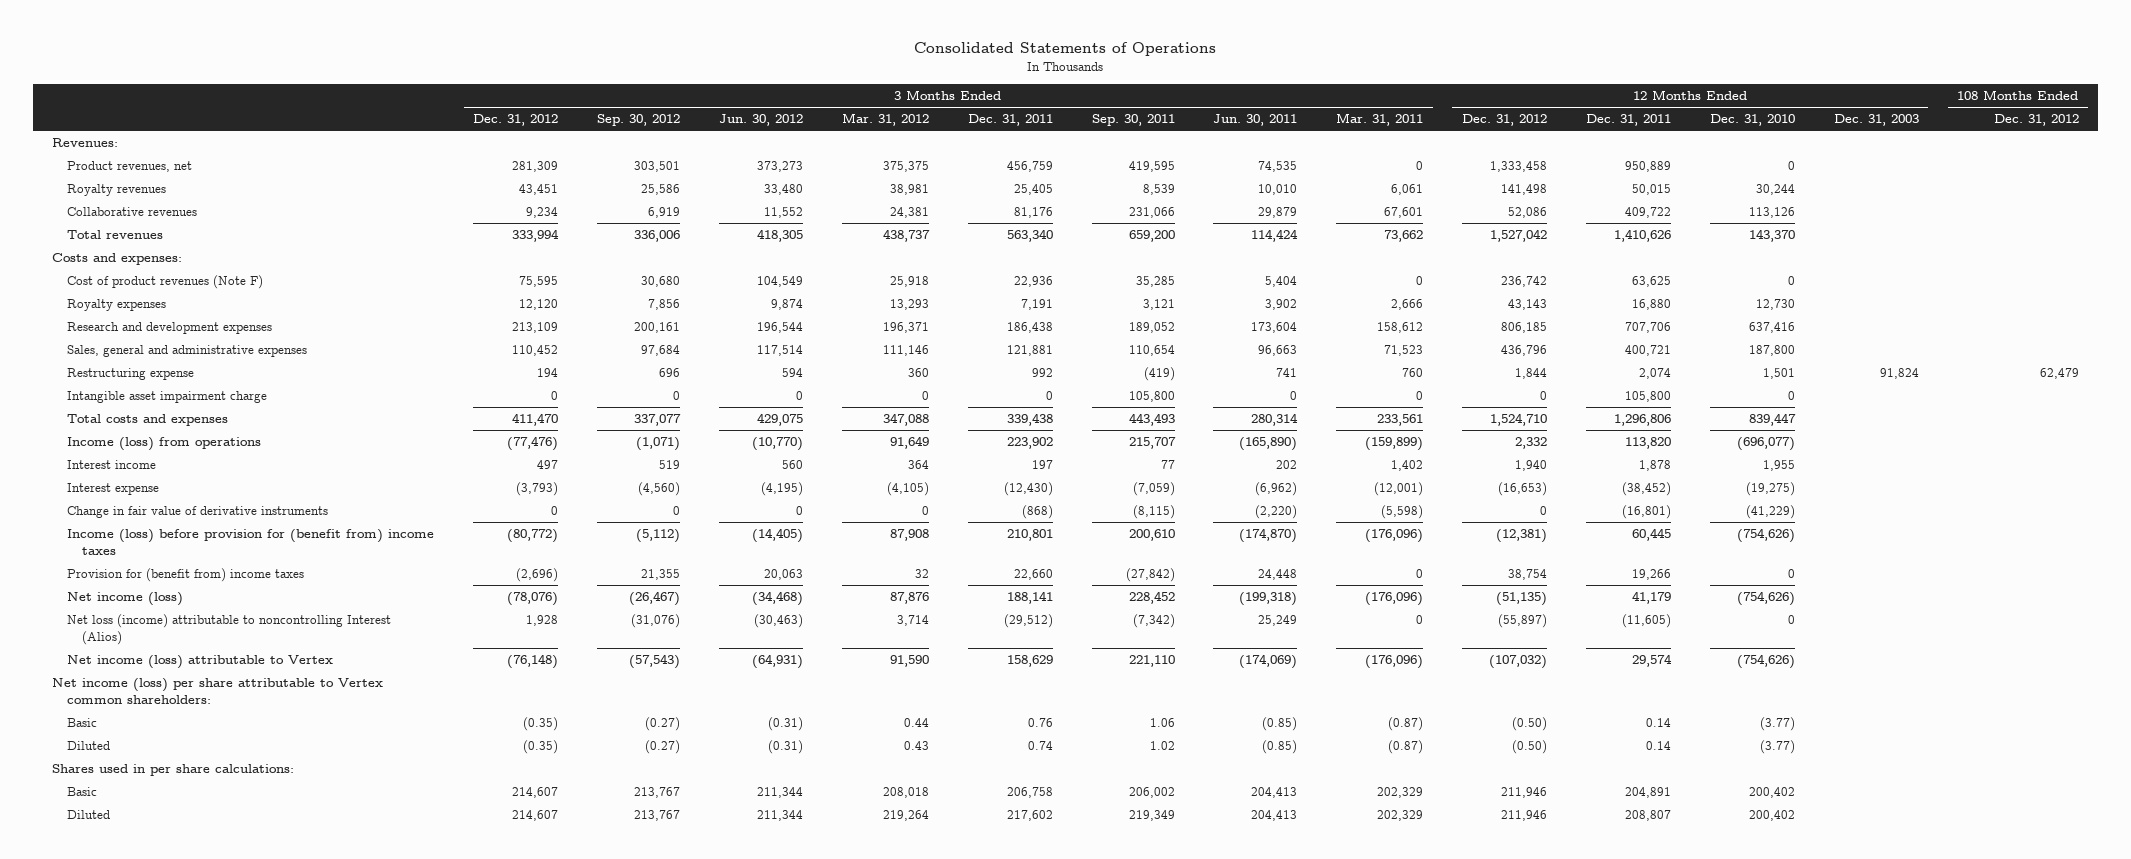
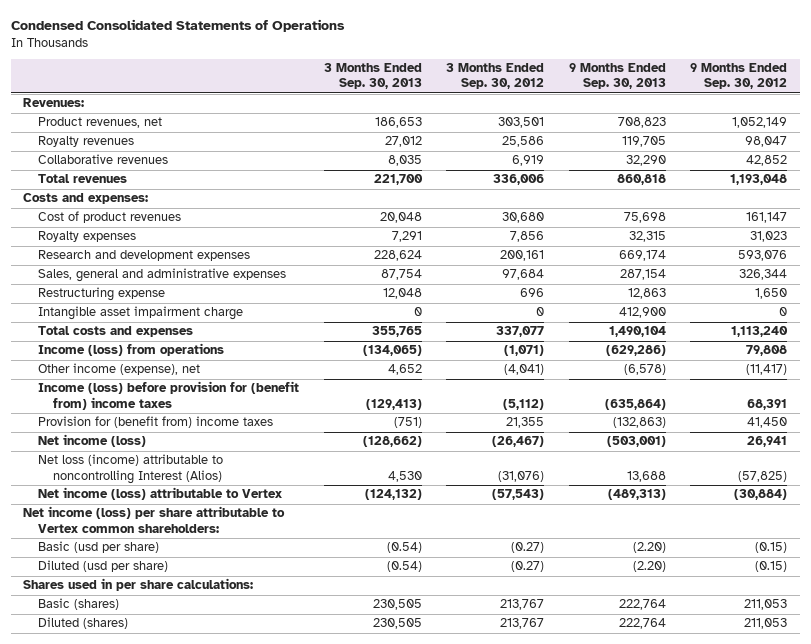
- Consolidated Statements of Operations
+ Condensed Consolidated Statements of Operations
- | 3 Months Ended Dec. 31, 2012 | 3 Months Ended Sep. 30, 2012 | 3 Months Ended Jun. 30, 2012 | 3 Months Ended Mar. 31, 2012 | 3 Months Ended Dec. 31, 2011 | 3 Months Ended Sep. 30, 2011 | 3 Months Ended Jun. 30, 2011 | 3 Months Ended Mar. 31, 2011 | 12 Months Ended Dec. 31, 2012 | 12 Months Ended Dec. 31, 2011 | 12 Months Ended Dec. 31, 2010 | 12 Months Ended Dec. 31, 2003 | 108 Months Ended Dec. 31, 2012
+ | 3 Months Ended Sep. 30, 2013 | 3 Months Ended Sep. 30, 2012 | 9 Months Ended Sep. 30, 2013 | 9 Months Ended Sep. 30, 2012
- Cost of product revenues (Note F) | 75,595 | 30,680 | 104,549 | 25,918 | 22,936 | 35,285 | 5,404 | 0 | 236,742 | 63,625 | 0 | |
+ Cost of product revenues | 20,048 | 30,680 | 75,698 | 161,147
- Interest income | 497 | 519 | 560 | 364 | 197 | 77 | 202 | 1,402 | 1,940 | 1,878 | 1,955 | |
- Interest expense | (3,793) | (4,560) | (4,195) | (4,105) | (12,430) | (7,059) | (6,962) | (12,001) | (16,653) | (38,452) | (19,275) | |
- Change in fair value of derivative instruments | 0 | 0 | 0 | 0 | (868) | (8,115) | (2,220) | (5,598) | 0 | (16,801) | (41,229) | |
+ Other income (expense), net | 4,652 | (4,041) | (6,578) | (11,417)
- Basic | (0.35) | (0.27) | (0.31) | 0.44 | 0.76 | 1.06 | (0.85) | (0.87) | (0.50) | 0.14 | (3.77) | |
- Diluted | (0.35) | (0.27) | (0.31) | 0.43 | 0.74 | 1.02 | (0.85) | (0.87) | (0.50) | 0.14 | (3.77) | |
+ Basic (usd per share) | (0.54) | (0.27) | (2.20) | (0.15)
+ Diluted (usd per share) | (0.54) | (0.27) | (2.20) | (0.15)
- Basic | 214,607 | 213,767 | 211,344 | 208,018 | 206,758 | 206,002 | 204,413 | 202,329 | 211,946 | 204,891 | 200,402 | |
- Diluted | 214,607 | 213,767 | 211,344 | 219,264 | 217,602 | 219,349 | 204,413 | 202,329 | 211,946 | 208,807 | 200,402 | |
+ Basic (shares) | 230,505 | 213,767 | 222,764 | 211,053
+ Diluted (shares) | 230,505 | 213,767 | 222,764 | 211,053

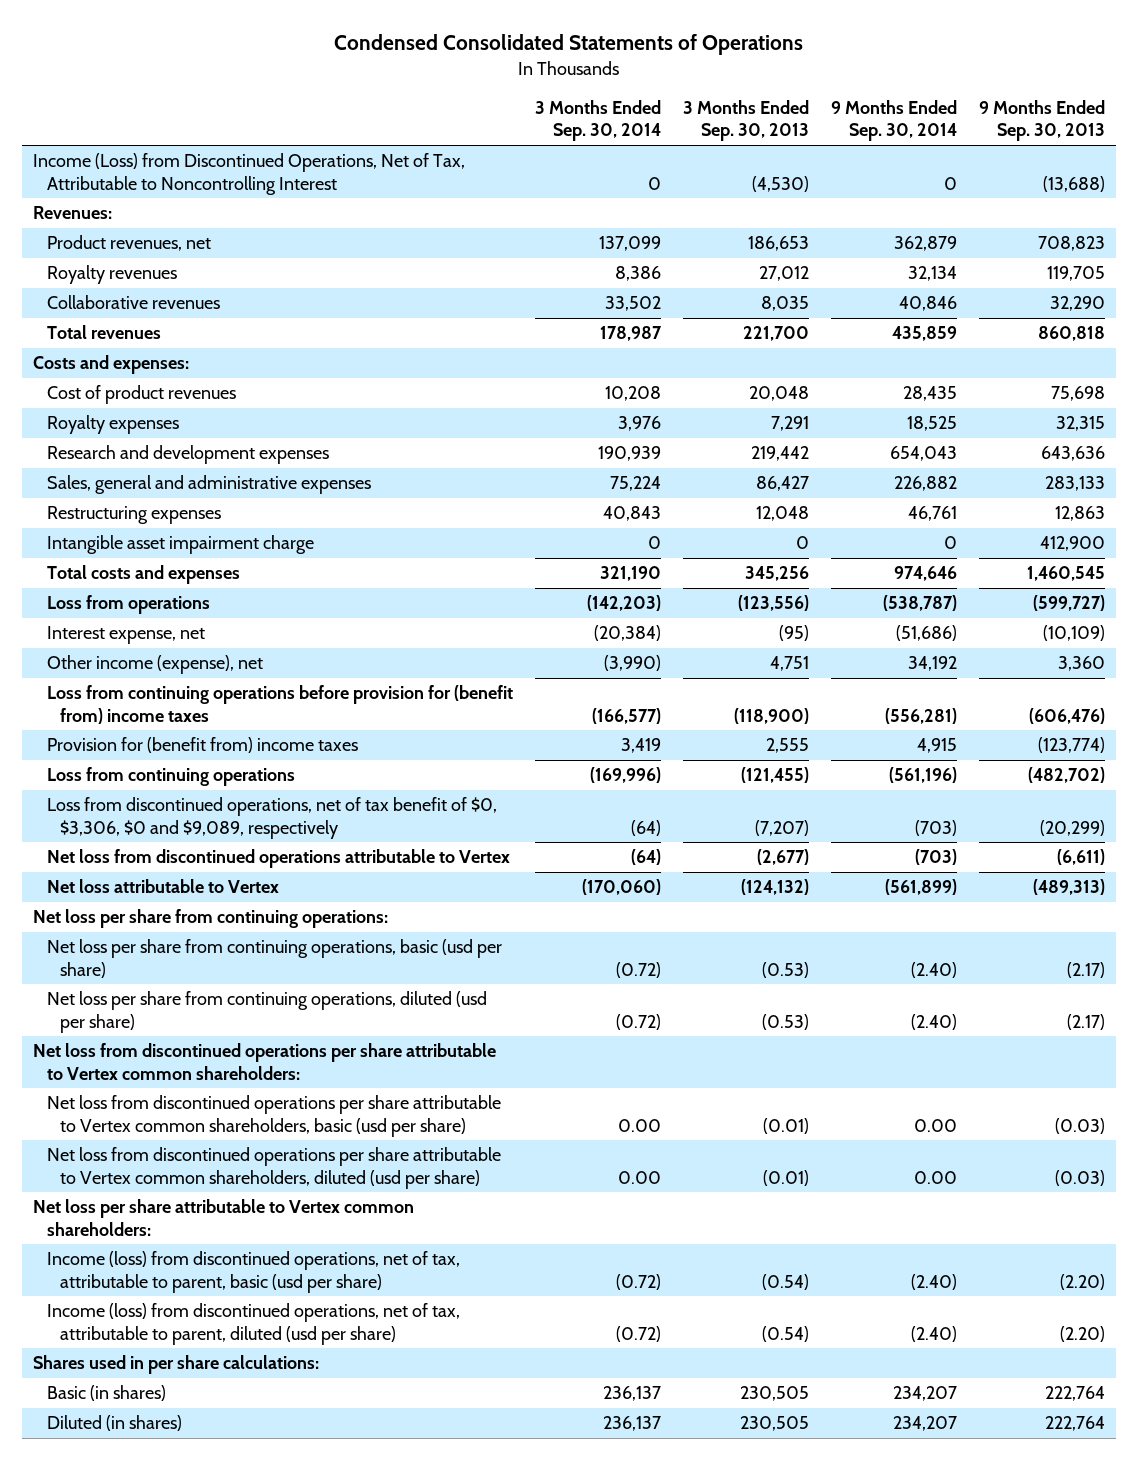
- | 3 Months Ended Sep. 30, 2013 | 3 Months Ended Sep. 30, 2012 | 9 Months Ended Sep. 30, 2013 | 9 Months Ended Sep. 30, 2012
+ | 3 Months Ended Sep. 30, 2014 | 3 Months Ended Sep. 30, 2013 | 9 Months Ended Sep. 30, 2014 | 9 Months Ended Sep. 30, 2013
+ Income (Loss) from Discontinued Operations, Net of Tax, Attributable to Noncontrolling Interest | 0 | (4,530) | 0 | (13,688)
- Research and development expenses | 228,624 | 200,161 | 669,174 | 593,076
- Sales, general and administrative expenses | 87,754 | 97,684 | 287,154 | 326,344
- Restructuring expense | 12,048 | 696 | 12,863 | 1,650
+ Research and development expenses | 190,939 | 219,442 | 654,043 | 643,636
+ Sales, general and administrative expenses | 75,224 | 86,427 | 226,882 | 283,133
+ Restructuring expenses | 40,843 | 12,048 | 46,761 | 12,863
- Total costs and expenses | 355,765 | 337,077 | 1,490,104 | 1,113,240
- Income (loss) from operations | (134,065) | (1,071) | (629,286) | 79,808
- Other income (expense), net | 4,652 | (4,041) | (6,578) | (11,417)
- Income (loss) before provision for (benefit from) income taxes | (129,413) | (5,112) | (635,864) | 68,391
- Provision for (benefit from) income taxes | (751) | 21,355 | (132,863) | 41,450
- Net income (loss) | (128,662) | (26,467) | (503,001) | 26,941
- Net loss (income) attributable to noncontrolling Interest (Alios) | 4,530 | (31,076) | 13,688 | (57,825)
- Net income (loss) attributable to Vertex | (124,132) | (57,543) | (489,313) | (30,884)
- Net income (loss) per share attributable to Vertex common shareholders:
- Basic (usd per share) | (0.54) | (0.27) | (2.20) | (0.15)
- Diluted (usd per share) | (0.54) | (0.27) | (2.20) | (0.15)
+ Total costs and expenses | 321,190 | 345,256 | 974,646 | 1,460,545
+ Loss from operations | (142,203) | (123,556) | (538,787) | (599,727)
+ Interest expense, net | (20,384) | (95) | (51,686) | (10,109)
+ Other income (expense), net | (3,990) | 4,751 | 34,192 | 3,360
+ Loss from continuing operations before provision for (benefit from) income taxes | (166,577) | (118,900) | (556,281) | (606,476)
+ Provision for (benefit from) income taxes | 3,419 | 2,555 | 4,915 | (123,774)
+ Loss from continuing operations | (169,996) | (121,455) | (561,196) | (482,702)
+ Loss from discontinued operations, net of tax benefit of $0, $3,306, $0 and $9,089, respectively | (64) | (7,207) | (703) | (20,299)
+ Net loss from discontinued operations attributable to Vertex | (64) | (2,677) | (703) | (6,611)
+ Net loss attributable to Vertex | (170,060) | (124,132) | (561,899) | (489,313)
+ Net loss per share from continuing operations:
+ Net loss per share from continuing operations, basic (usd per share) | (0.72) | (0.53) | (2.40) | (2.17)
+ Net loss per share from continuing operations, diluted (usd per share) | (0.72) | (0.53) | (2.40) | (2.17)
+ Net loss from discontinued operations per share attributable to Vertex common shareholders:
+ Net loss from discontinued operations per share attributable to Vertex common shareholders, basic (usd per share) | 0.00 | (0.01) | 0.00 | (0.03)
+ Net loss from discontinued operations per share attributable to Vertex common shareholders, diluted (usd per share) | 0.00 | (0.01) | 0.00 | (0.03)
+ Net loss per share attributable to Vertex common shareholders:
+ Income (loss) from discontinued operations, net of tax, attributable to parent, basic (usd per share) | (0.72) | (0.54) | (2.40) | (2.20)
+ Income (loss) from discontinued operations, net of tax, attributable to parent, diluted (usd per share) | (0.72) | (0.54) | (2.40) | (2.20)
- Basic (shares) | 230,505 | 213,767 | 222,764 | 211,053
- Diluted (shares) | 230,505 | 213,767 | 222,764 | 211,053
+ Basic (in shares) | 236,137 | 230,505 | 234,207 | 222,764
+ Diluted (in shares) | 236,137 | 230,505 | 234,207 | 222,764

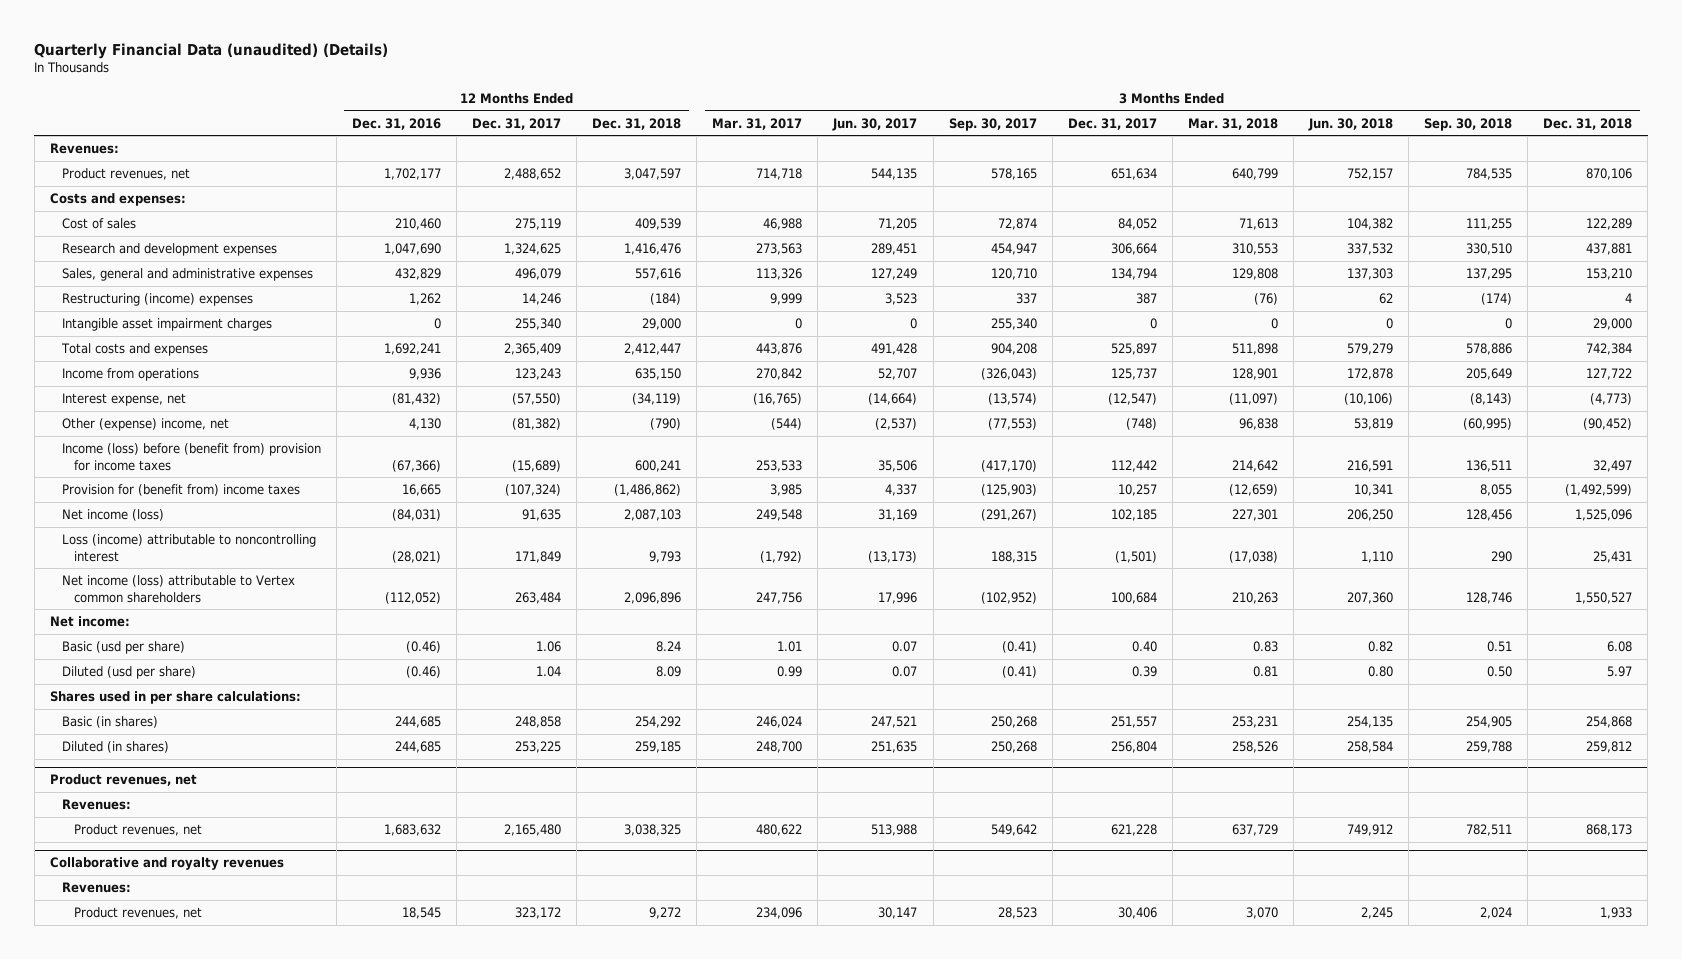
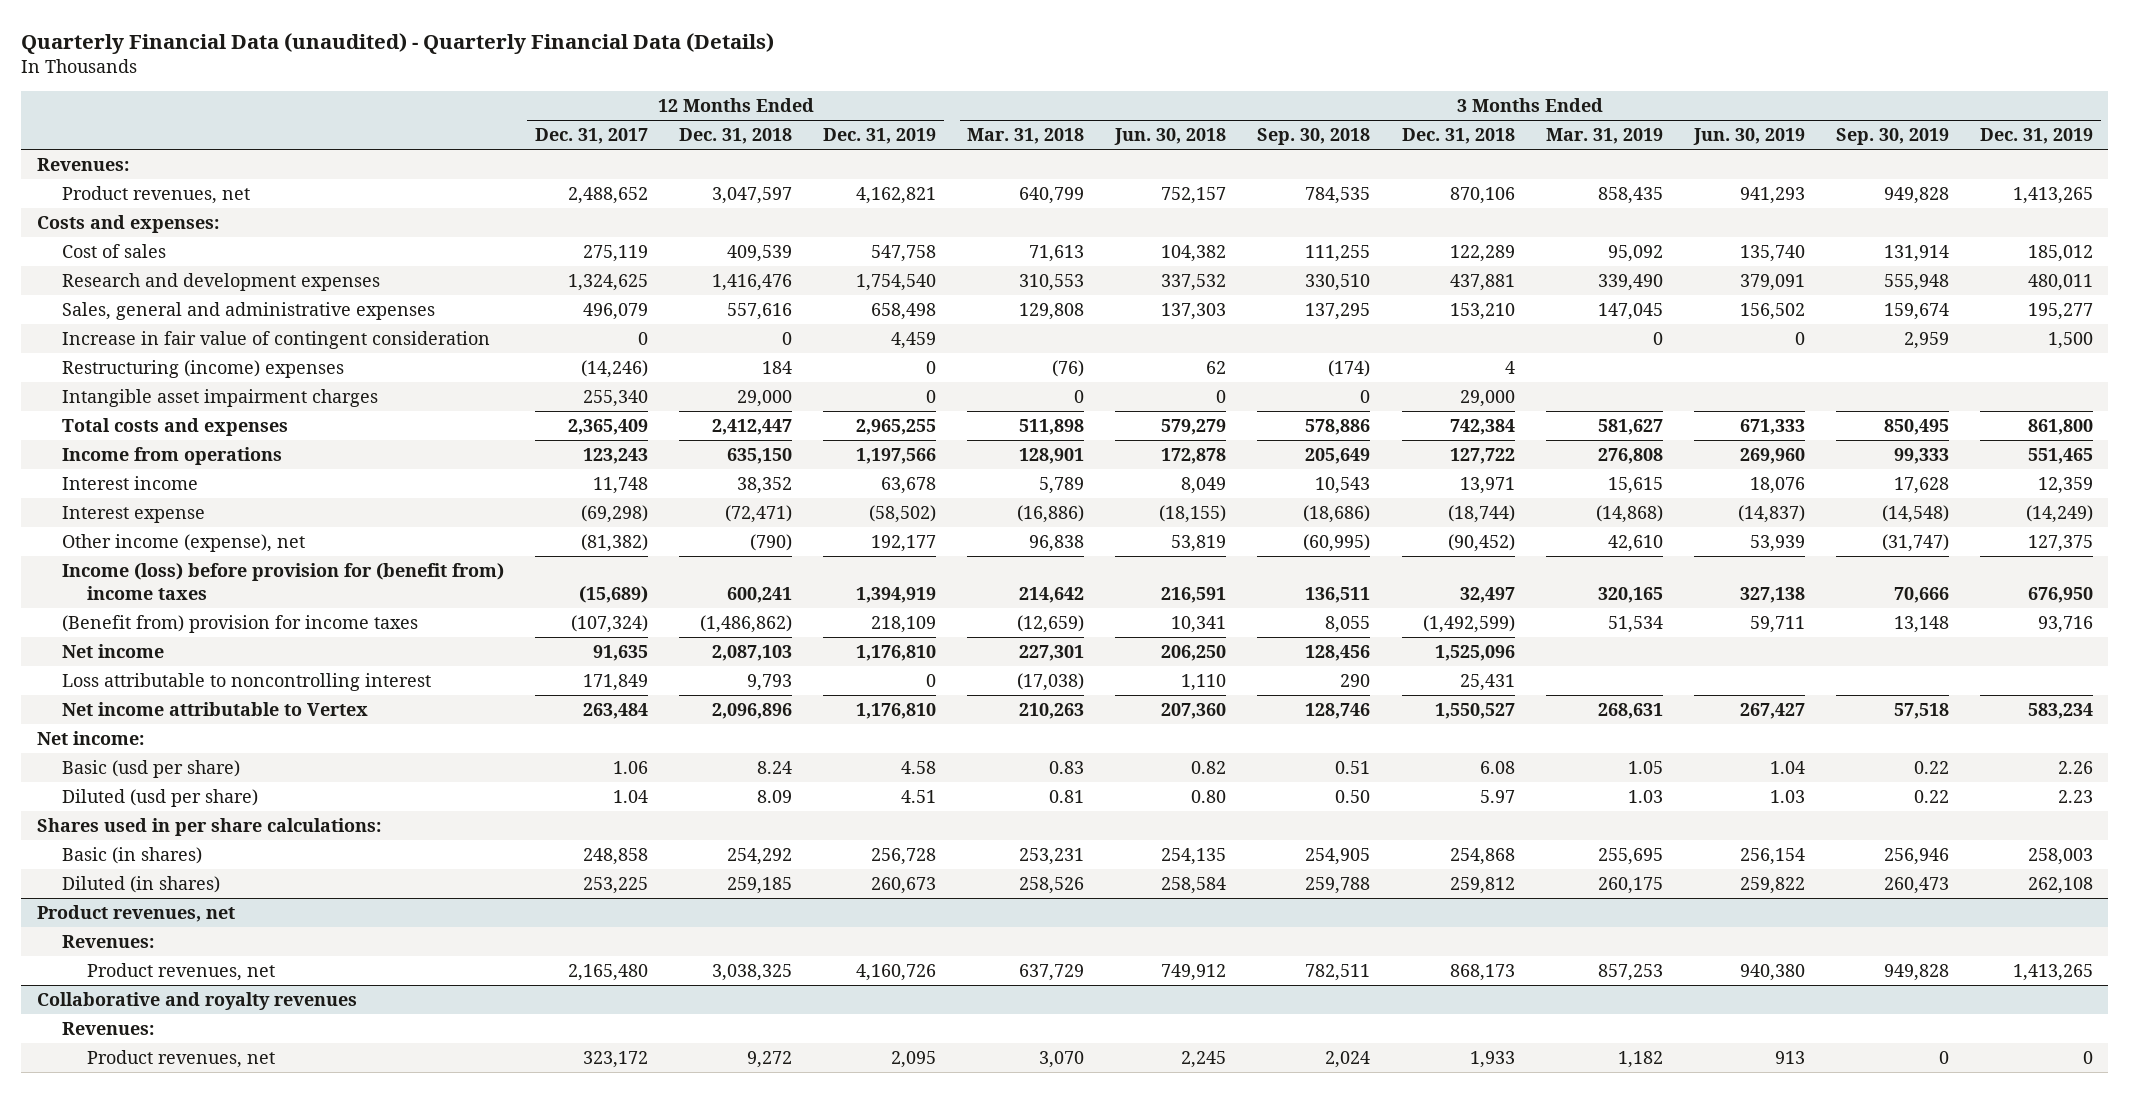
- Quarterly Financial Data (unaudited) (Details)
+ Quarterly Financial Data (unaudited) - Quarterly Financial Data (Details)
- | 12 Months Ended Dec. 31, 2016 | 12 Months Ended Dec. 31, 2017 | 12 Months Ended Dec. 31, 2018 | 3 Months Ended Mar. 31, 2017 | 3 Months Ended Jun. 30, 2017 | 3 Months Ended Sep. 30, 2017 | 3 Months Ended Dec. 31, 2017 | 3 Months Ended Mar. 31, 2018 | 3 Months Ended Jun. 30, 2018 | 3 Months Ended Sep. 30, 2018 | 3 Months Ended Dec. 31, 2018
+ | 12 Months Ended Dec. 31, 2017 | 12 Months Ended Dec. 31, 2018 | 12 Months Ended Dec. 31, 2019 | 3 Months Ended Mar. 31, 2018 | 3 Months Ended Jun. 30, 2018 | 3 Months Ended Sep. 30, 2018 | 3 Months Ended Dec. 31, 2018 | 3 Months Ended Mar. 31, 2019 | 3 Months Ended Jun. 30, 2019 | 3 Months Ended Sep. 30, 2019 | 3 Months Ended Dec. 31, 2019
- Restructuring (income) expenses | 1,262 | 14,246 | (184) | 9,999 | 3,523 | 337 | 387 | (76) | 62 | (174) | 4
+ Increase in fair value of contingent consideration | 0 | 0 | 4,459 | | | | | 0 | 0 | 2,959 | 1,500
+ Restructuring (income) expenses | (14,246) | 184 | 0 | (76) | 62 | (174) | 4 | | | |
- Interest expense, net | (81,432) | (57,550) | (34,119) | (16,765) | (14,664) | (13,574) | (12,547) | (11,097) | (10,106) | (8,143) | (4,773)
- Other (expense) income, net | 4,130 | (81,382) | (790) | (544) | (2,537) | (77,553) | (748) | 96,838 | 53,819 | (60,995) | (90,452)
- Income (loss) before (benefit from) provision for income taxes | (67,366) | (15,689) | 600,241 | 253,533 | 35,506 | (417,170) | 112,442 | 214,642 | 216,591 | 136,511 | 32,497
- Provision for (benefit from) income taxes | 16,665 | (107,324) | (1,486,862) | 3,985 | 4,337 | (125,903) | 10,257 | (12,659) | 10,341 | 8,055 | (1,492,599)
- Net income (loss) | (84,031) | 91,635 | 2,087,103 | 249,548 | 31,169 | (291,267) | 102,185 | 227,301 | 206,250 | 128,456 | 1,525,096
- Loss (income) attributable to noncontrolling interest | (28,021) | 171,849 | 9,793 | (1,792) | (13,173) | 188,315 | (1,501) | (17,038) | 1,110 | 290 | 25,431
- Net income (loss) attributable to Vertex common shareholders | (112,052) | 263,484 | 2,096,896 | 247,756 | 17,996 | (102,952) | 100,684 | 210,263 | 207,360 | 128,746 | 1,550,527
+ Interest income | 11,748 | 38,352 | 63,678 | 5,789 | 8,049 | 10,543 | 13,971 | 15,615 | 18,076 | 17,628 | 12,359
+ Interest expense | (69,298) | (72,471) | (58,502) | (16,886) | (18,155) | (18,686) | (18,744) | (14,868) | (14,837) | (14,548) | (14,249)
+ Other income (expense), net | (81,382) | (790) | 192,177 | 96,838 | 53,819 | (60,995) | (90,452) | 42,610 | 53,939 | (31,747) | 127,375
+ Income (loss) before provision for (benefit from) income taxes | (15,689) | 600,241 | 1,394,919 | 214,642 | 216,591 | 136,511 | 32,497 | 320,165 | 327,138 | 70,666 | 676,950
+ (Benefit from) provision for income taxes | (107,324) | (1,486,862) | 218,109 | (12,659) | 10,341 | 8,055 | (1,492,599) | 51,534 | 59,711 | 13,148 | 93,716
+ Net income | 91,635 | 2,087,103 | 1,176,810 | 227,301 | 206,250 | 128,456 | 1,525,096 | | | |
+ Loss attributable to noncontrolling interest | 171,849 | 9,793 | 0 | (17,038) | 1,110 | 290 | 25,431 | | | |
+ Net income attributable to Vertex | 263,484 | 2,096,896 | 1,176,810 | 210,263 | 207,360 | 128,746 | 1,550,527 | 268,631 | 267,427 | 57,518 | 583,234

